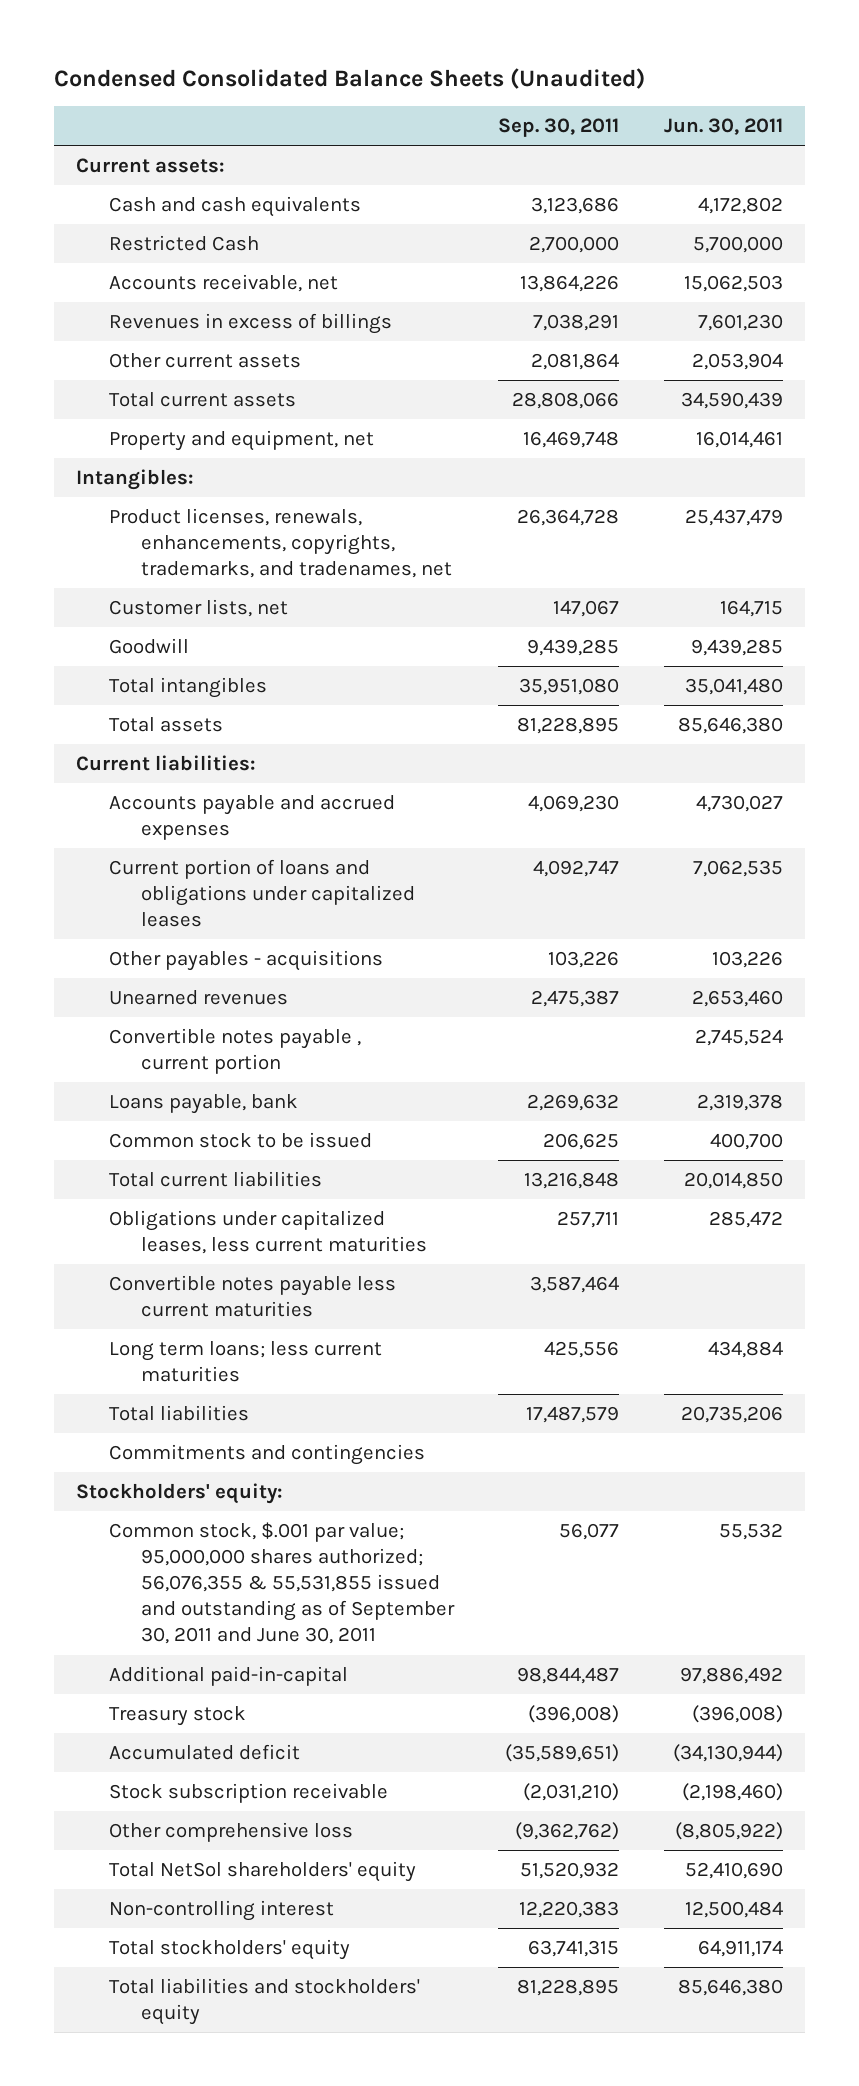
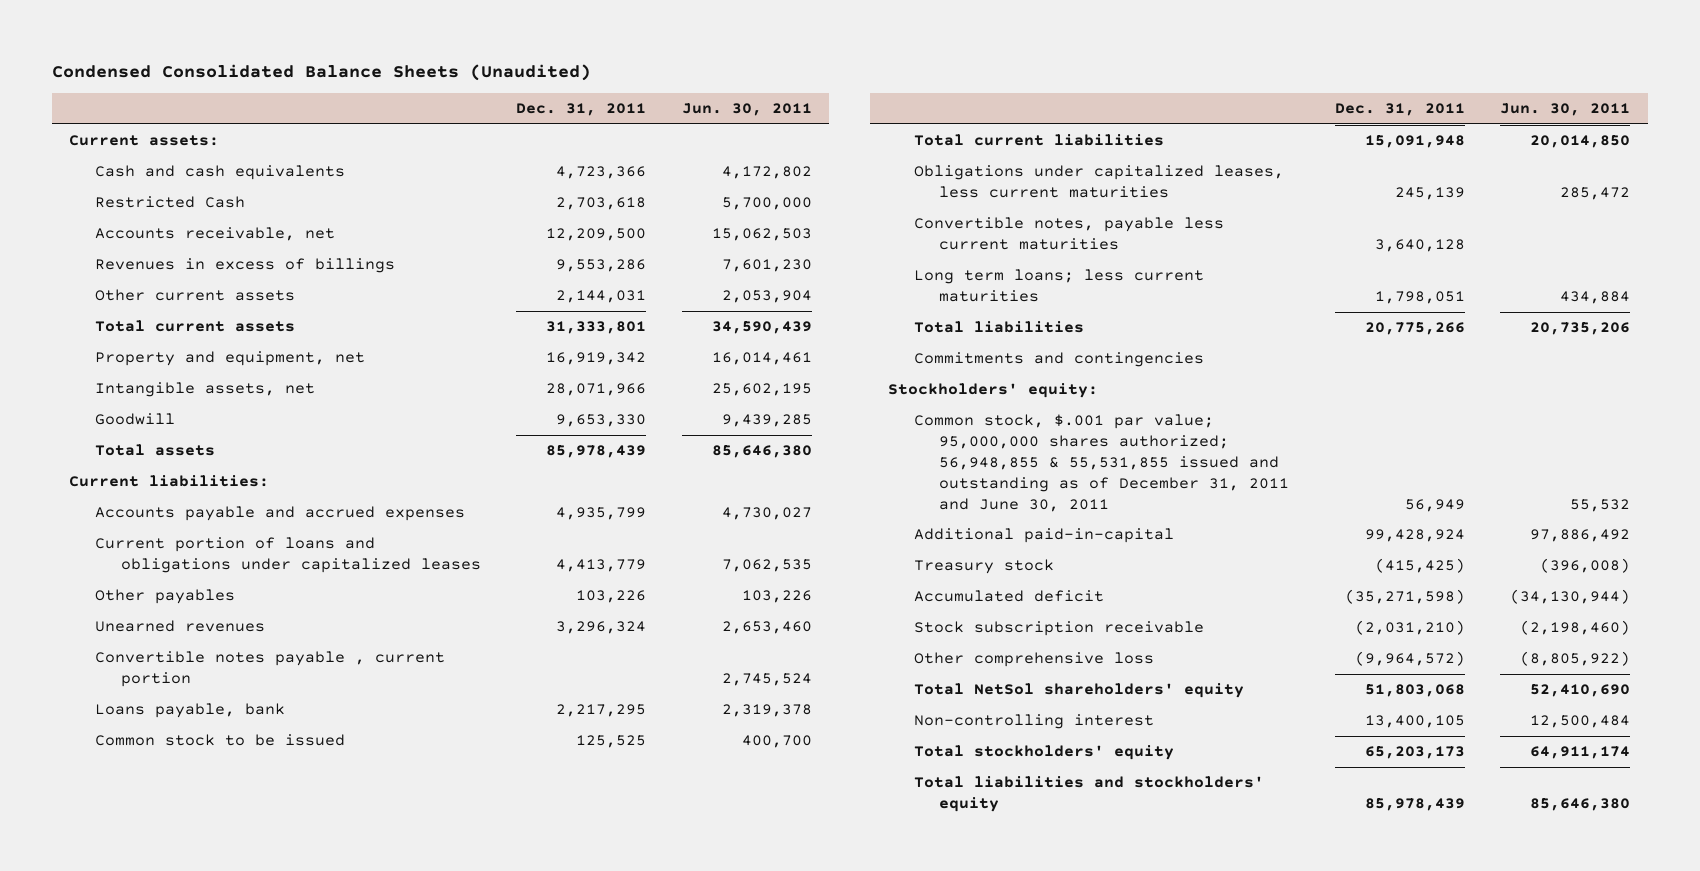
- | Sep. 30, 2011 | Jun. 30, 2011
+ | Dec. 31, 2011 | Jun. 30, 2011
- Intangibles:
- Product licenses, renewals, enhancements, copyrights, trademarks, and tradenames, net | 26,364,728 | 25,437,479
- Customer lists, net | 147,067 | 164,715
+ Intangible assets, net | 28,071,966 | 25,602,195
- Total intangibles | 35,951,080 | 35,041,480
- Other payables - acquisitions | 103,226 | 103,226
+ Other payables | 103,226 | 103,226
- Convertible notes payable less current maturities | 3,587,464 |
+ Convertible notes, payable less current maturities | 3,640,128 |
- Common stock, $.001 par value; 95,000,000 shares authorized; 56,076,355 & 55,531,855 issued and outstanding as of September 30, 2011 and June 30, 2011 | 56,077 | 55,532
+ Common stock, $.001 par value; 95,000,000 shares authorized; 56,948,855 & 55,531,855 issued and outstanding as of December 31, 2011 and June 30, 2011 | 56,949 | 55,532

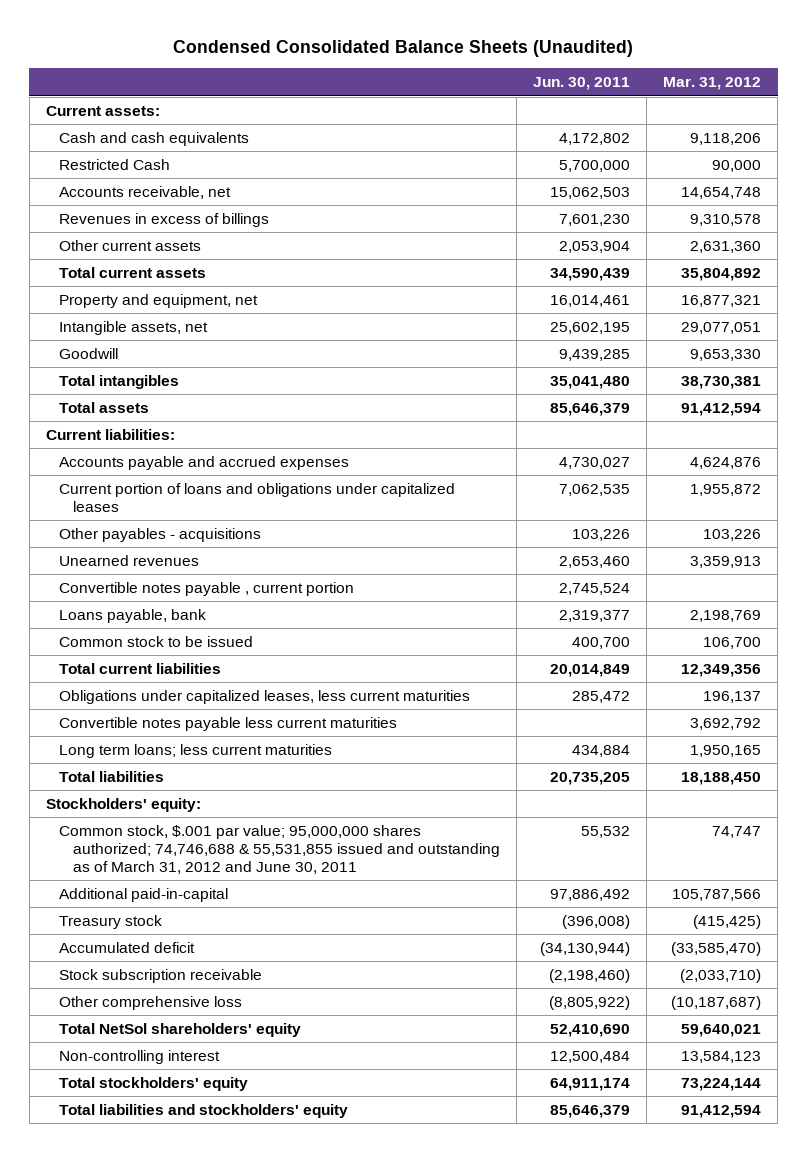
- | Dec. 31, 2011 | Jun. 30, 2011
+ | Jun. 30, 2011 | Mar. 31, 2012
- Total assets | 85,978,439 | 85,646,380
+ Total intangibles | 35,041,480 | 38,730,381
+ Total assets | 85,646,379 | 91,412,594
- Other payables | 103,226 | 103,226
+ Other payables - acquisitions | 103,226 | 103,226
- Loans payable, bank | 2,217,295 | 2,319,378
+ Loans payable, bank | 2,319,377 | 2,198,769
- Total current liabilities | 15,091,948 | 20,014,850
+ Total current liabilities | 20,014,849 | 12,349,356
- Convertible notes, payable less current maturities | 3,640,128 |
+ Convertible notes payable less current maturities | | 3,692,792
- Total liabilities | 20,775,266 | 20,735,206
- Commitments and contingencies
+ Total liabilities | 20,735,205 | 18,188,450
- Common stock, $.001 par value; 95,000,000 shares authorized; 56,948,855 & 55,531,855 issued and outstanding as of December 31, 2011 and June 30, 2011 | 56,949 | 55,532
+ Common stock, $.001 par value; 95,000,000 shares authorized; 74,746,688 & 55,531,855 issued and outstanding as of March 31, 2012 and June 30, 2011 | 55,532 | 74,747
- Total liabilities and stockholders' equity | 85,978,439 | 85,646,380
+ Total liabilities and stockholders' equity | 85,646,379 | 91,412,594

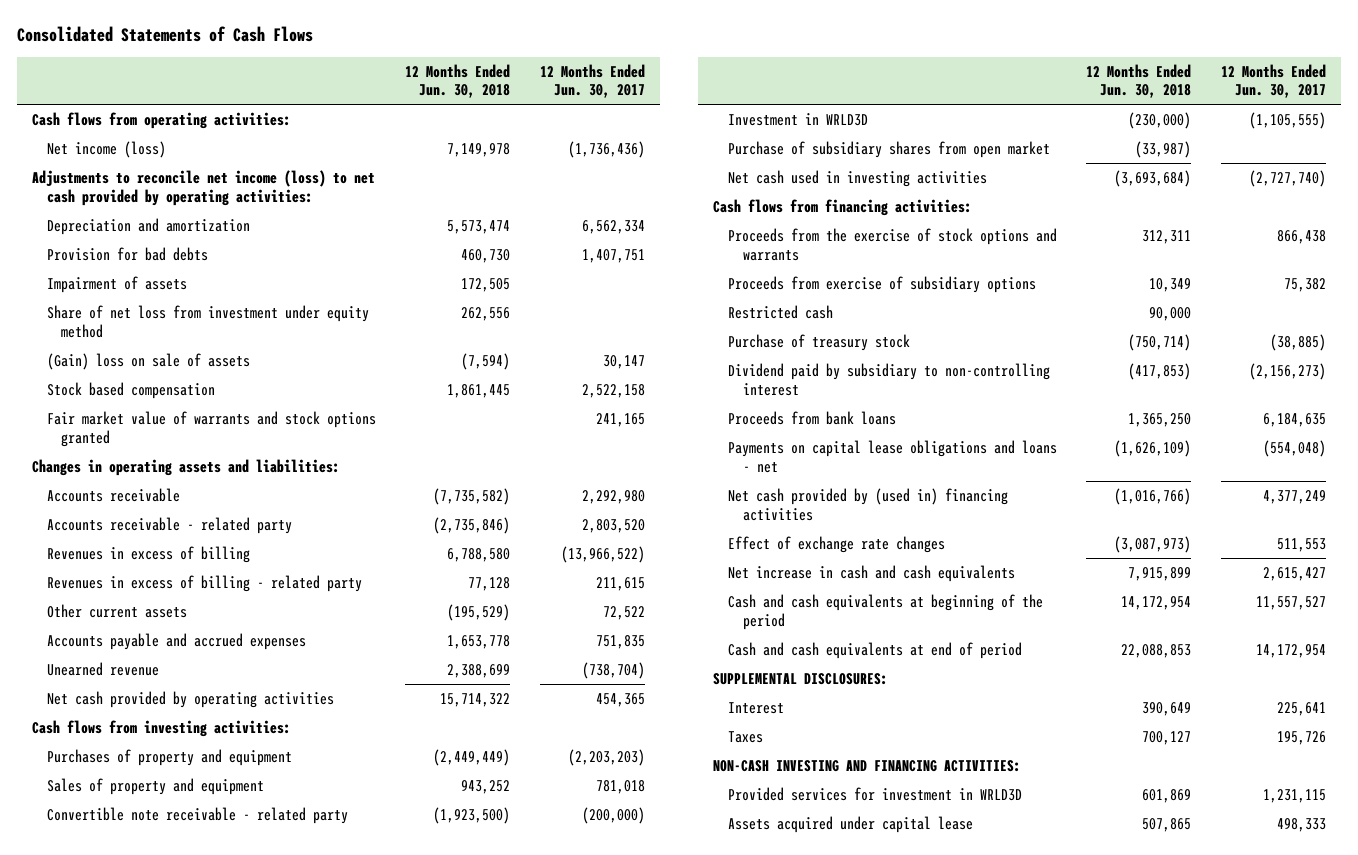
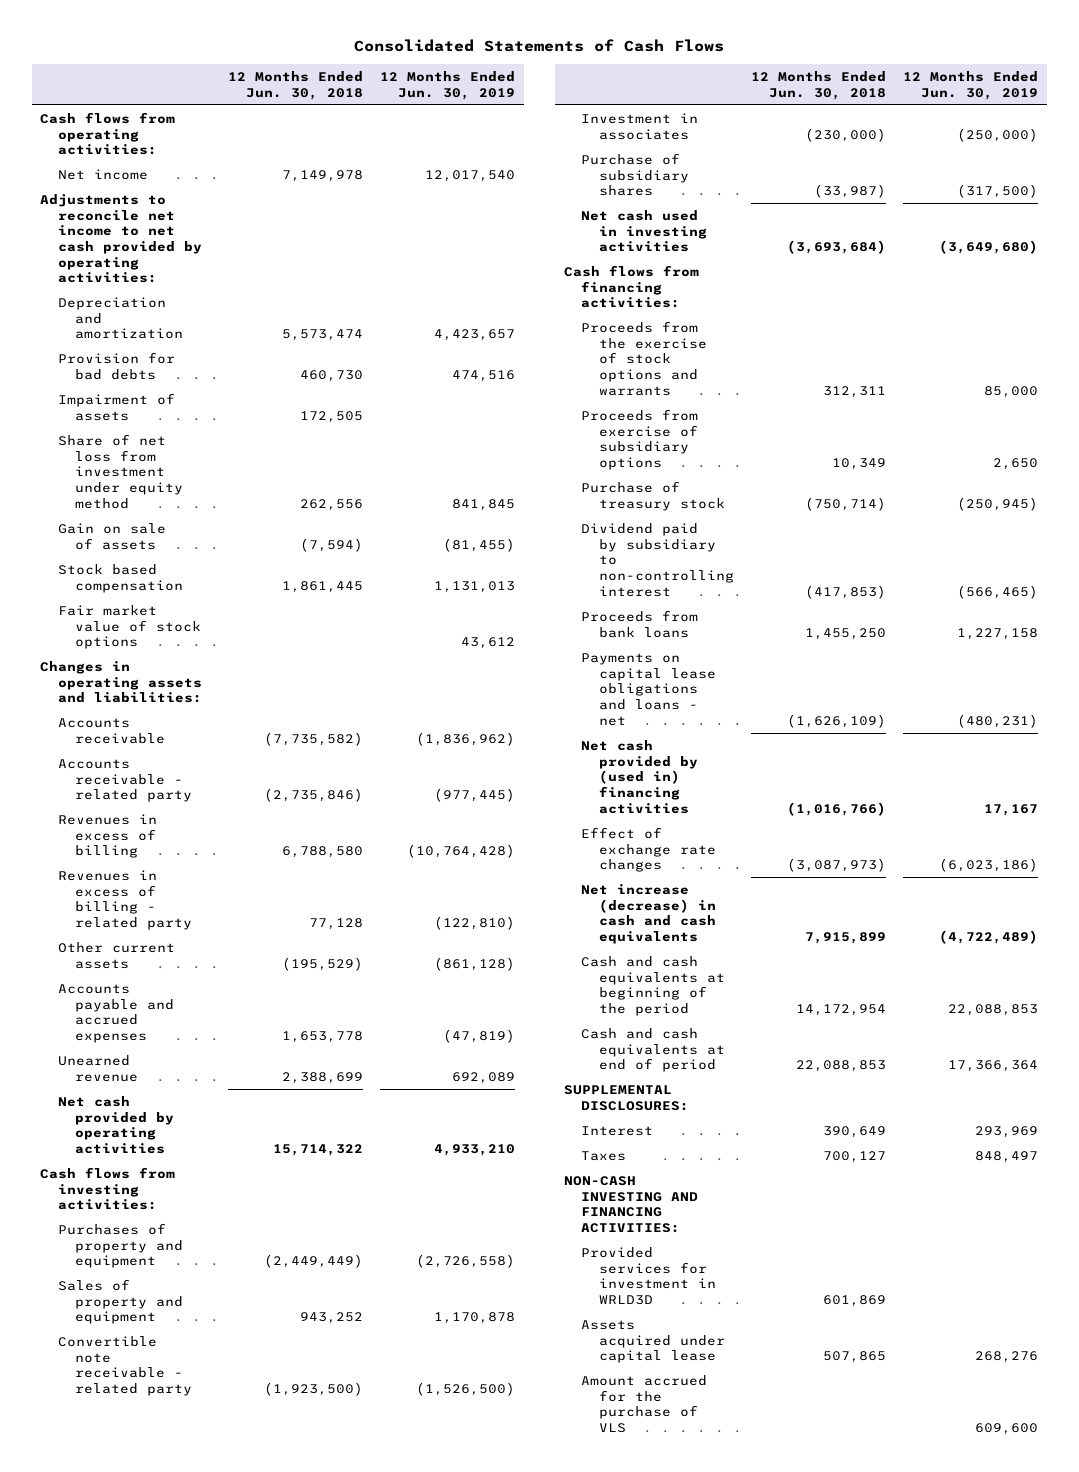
- | 12 Months Ended Jun. 30, 2018 | 12 Months Ended Jun. 30, 2017
+ | 12 Months Ended Jun. 30, 2018 | 12 Months Ended Jun. 30, 2019
- Net income (loss) | 7,149,978 | (1,736,436)
- Adjustments to reconcile net income (loss) to net cash provided by operating activities:
+ Net income | 7,149,978 | 12,017,540
+ Adjustments to reconcile net income to net cash provided by operating activities:
- (Gain) loss on sale of assets | (7,594) | 30,147
+ Gain on sale of assets | (7,594) | (81,455)
- Fair market value of warrants and stock options granted | | 241,165
+ Fair market value of stock options | | 43,612
- Investment in WRLD3D | (230,000) | (1,105,555)
- Purchase of subsidiary shares from open market | (33,987) |
+ Investment in associates | (230,000) | (250,000)
+ Purchase of subsidiary shares | (33,987) | (317,500)
- Restricted cash | 90,000 |
- Proceeds from bank loans | 1,365,250 | 6,184,635
+ Proceeds from bank loans | 1,455,250 | 1,227,158
- Net increase in cash and cash equivalents | 7,915,899 | 2,615,427
+ Net increase (decrease) in cash and cash equivalents | 7,915,899 | (4,722,489)
+ Amount accrued for the purchase of VLS | | 609,600

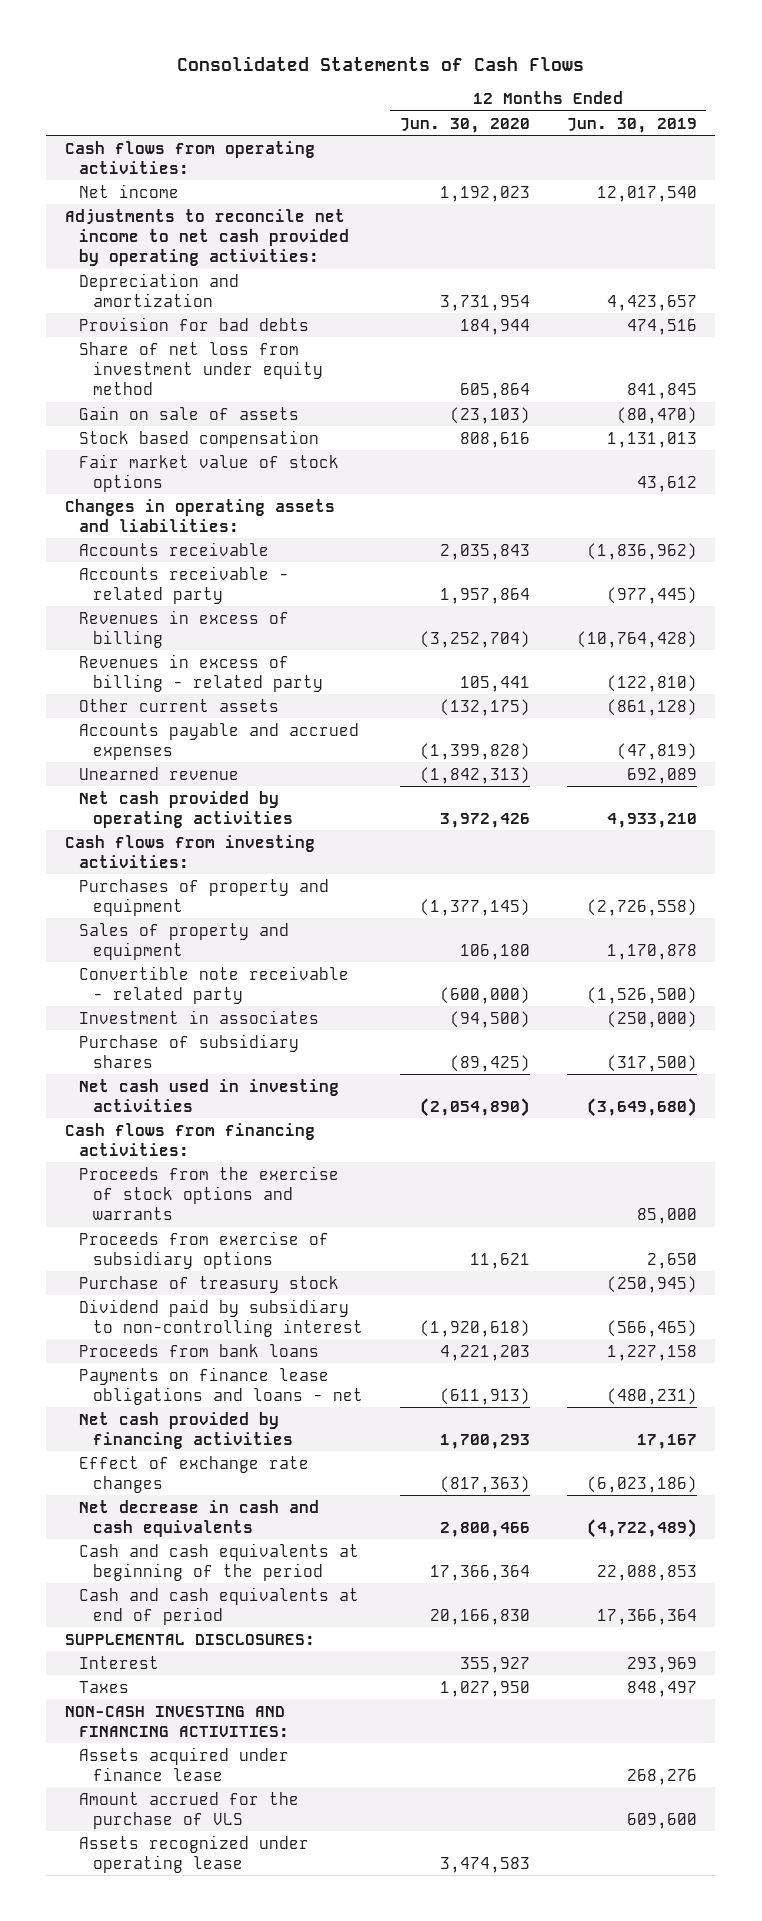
- | 12 Months Ended Jun. 30, 2018 | 12 Months Ended Jun. 30, 2019
+ | 12 Months Ended Jun. 30, 2020 | 12 Months Ended Jun. 30, 2019
- Impairment of assets | 172,505 |
- Gain on sale of assets | (7,594) | (81,455)
+ Gain on sale of assets | (23,103) | (80,470)
- Payments on capital lease obligations and loans - net | (1,626,109) | (480,231)
- Net cash provided by (used in) financing activities | (1,016,766) | 17,167
+ Payments on finance lease obligations and loans - net | (611,913) | (480,231)
+ Net cash provided by financing activities | 1,700,293 | 17,167
- Net increase (decrease) in cash and cash equivalents | 7,915,899 | (4,722,489)
+ Net decrease in cash and cash equivalents | 2,800,466 | (4,722,489)
- Provided services for investment in WRLD3D | 601,869 |
- Assets acquired under capital lease | 507,865 | 268,276
+ Assets acquired under finance lease | | 268,276
+ Assets recognized under operating lease | 3,474,583 |

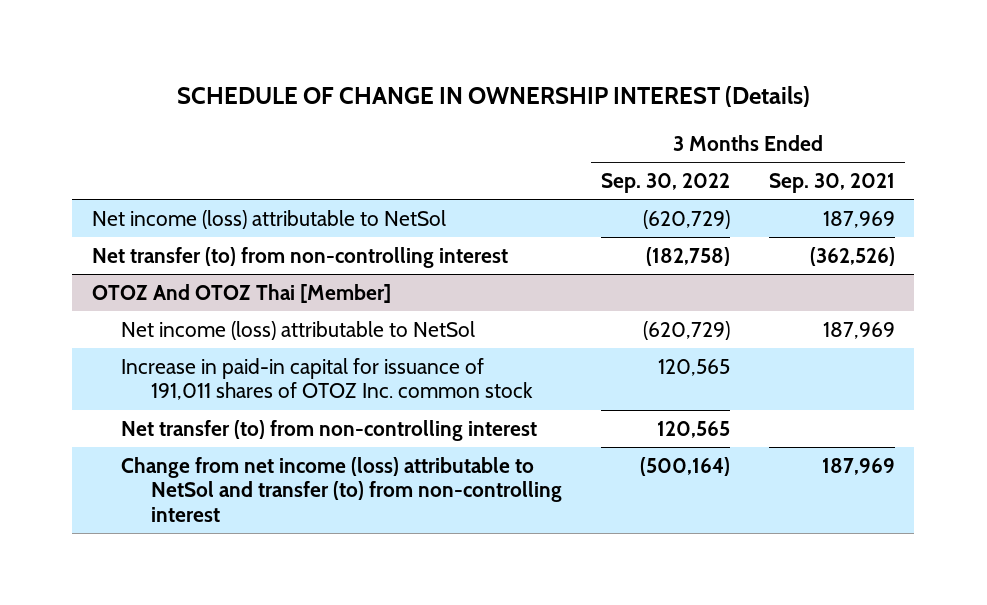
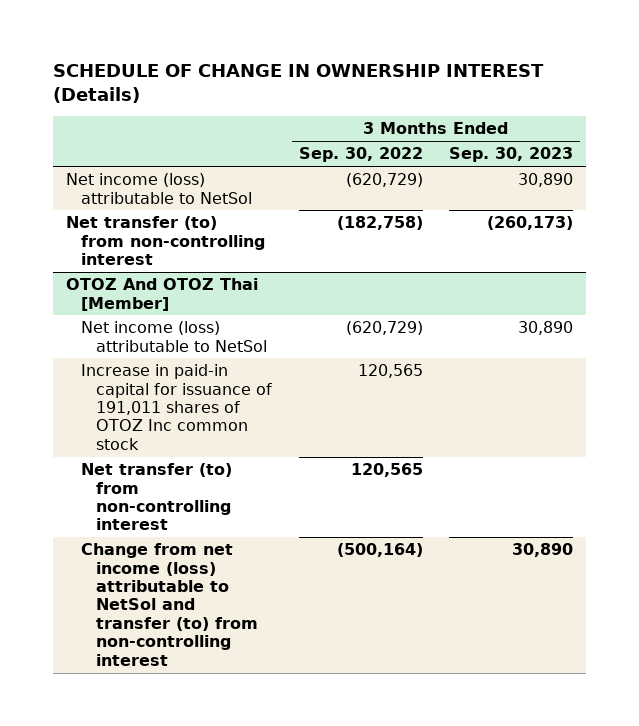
- | 3 Months Ended Sep. 30, 2022 | 3 Months Ended Sep. 30, 2021
+ | 3 Months Ended Sep. 30, 2022 | 3 Months Ended Sep. 30, 2023
@ OTOZ And OTOZ Thai [Member]
- Increase in paid-in capital for issuance of 191,011 shares of OTOZ Inc. common stock | 120,565 |
+ Increase in paid-in capital for issuance of 191,011 shares of OTOZ Inc common stock | 120,565 |

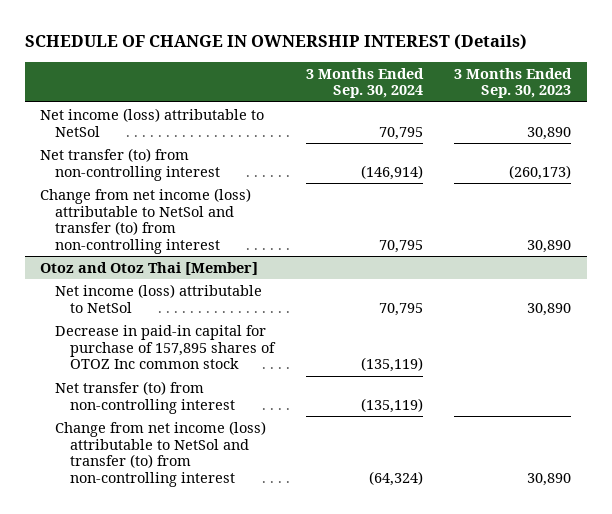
- | 3 Months Ended Sep. 30, 2022 | 3 Months Ended Sep. 30, 2023
+ | 3 Months Ended Sep. 30, 2024 | 3 Months Ended Sep. 30, 2023
- OTOZ And OTOZ Thai [Member]
+ Change from net income (loss) attributable to NetSol and transfer (to) from non-controlling interest | 70,795 | 30,890
+ Otoz and Otoz Thai [Member]
- Increase in paid-in capital for issuance of 191,011 shares of OTOZ Inc common stock | 120,565 |
+ Decrease in paid-in capital for purchase of 157,895 shares of OTOZ Inc common stock | (135,119) |

